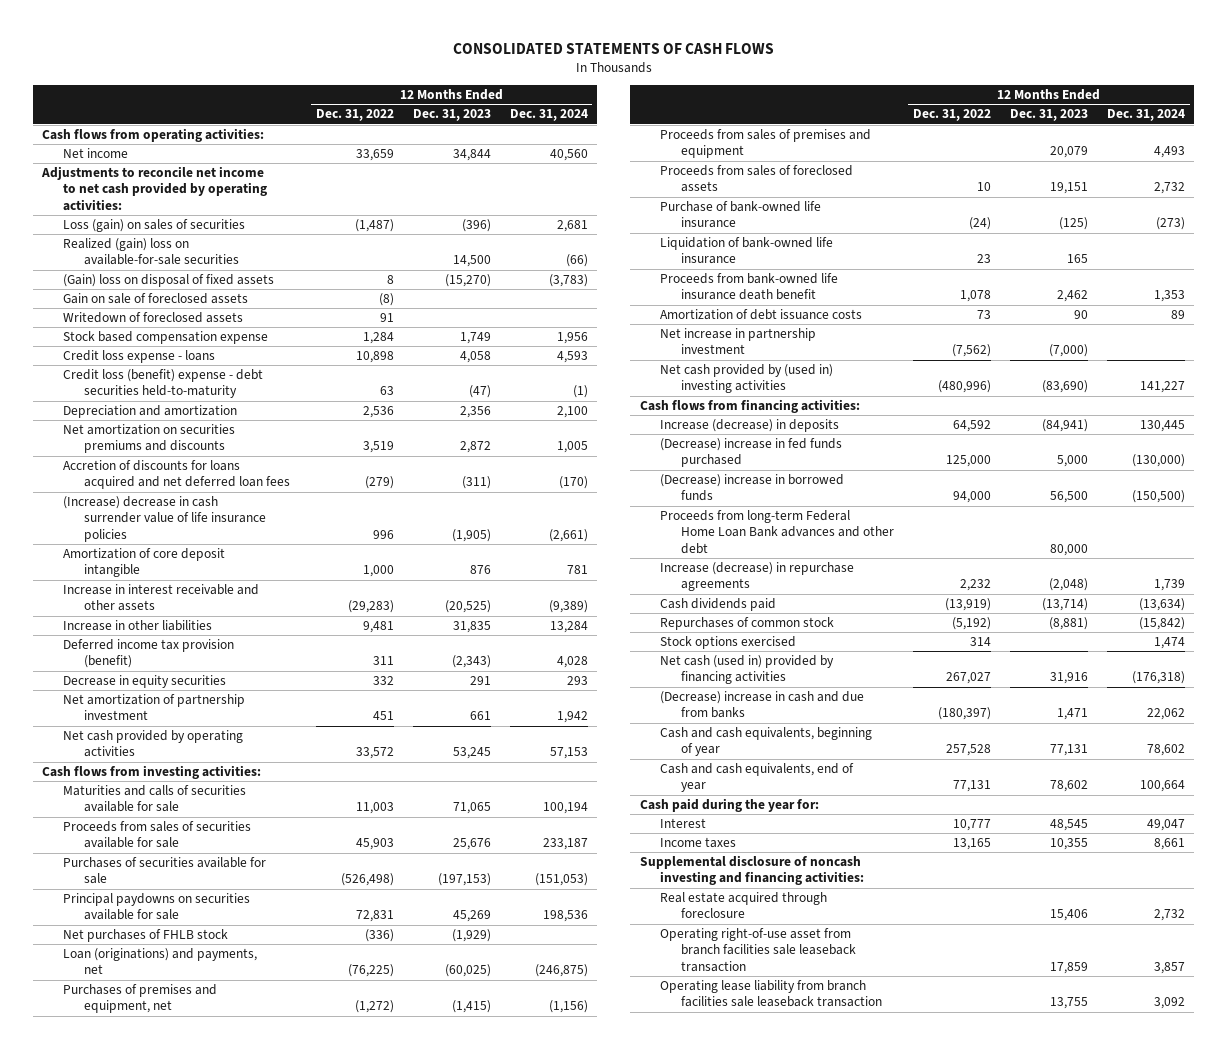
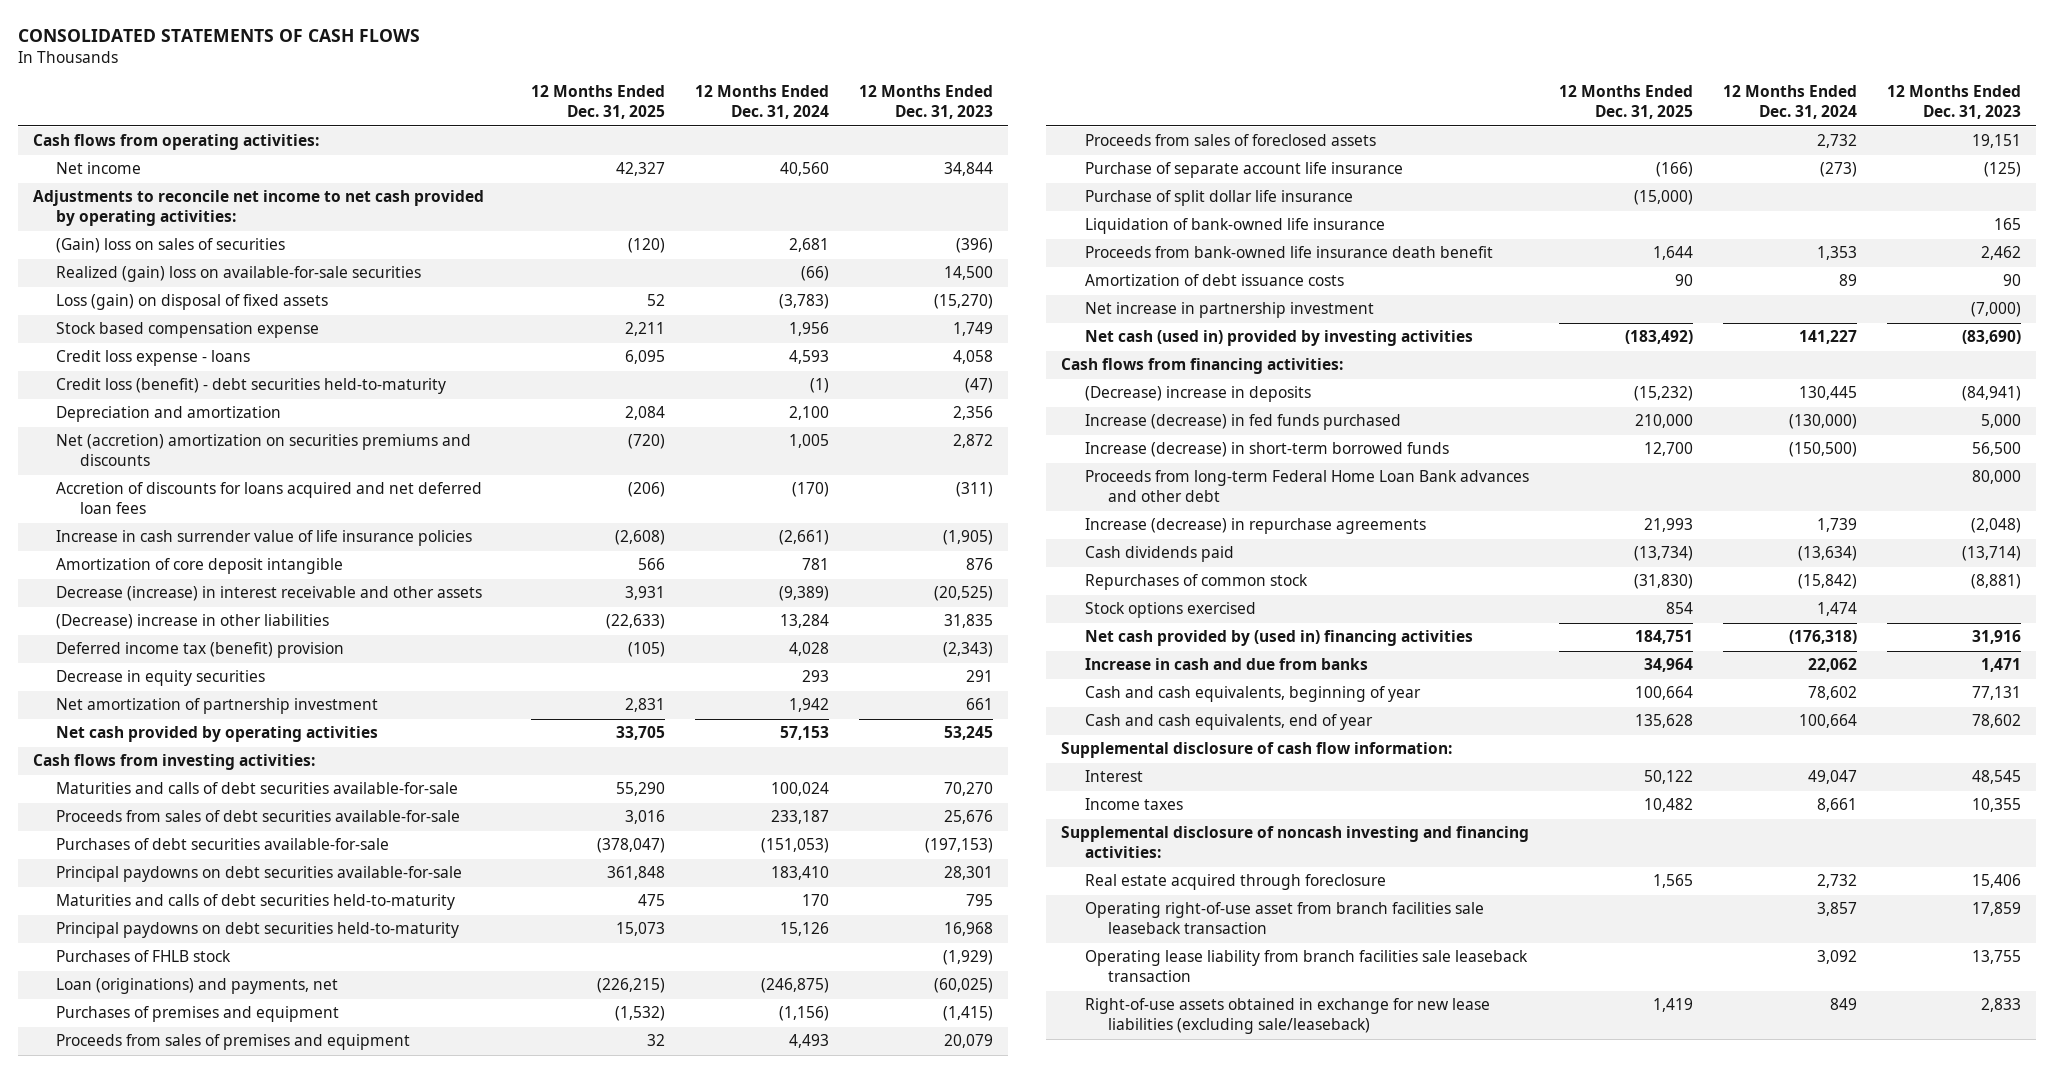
- | 12 Months Ended Dec. 31, 2022 | 12 Months Ended Dec. 31, 2023 | 12 Months Ended Dec. 31, 2024
+ | 12 Months Ended Dec. 31, 2025 | 12 Months Ended Dec. 31, 2024 | 12 Months Ended Dec. 31, 2023
- Loss (gain) on sales of securities | (1,487) | (396) | 2,681
+ (Gain) loss on sales of securities | (120) | 2,681 | (396)
- (Gain) loss on disposal of fixed assets | 8 | (15,270) | (3,783)
- Gain on sale of foreclosed assets | (8) | |
- Writedown of foreclosed assets | 91 | |
+ Loss (gain) on disposal of fixed assets | 52 | (3,783) | (15,270)
- Credit loss (benefit) expense - debt securities held-to-maturity | 63 | (47) | (1)
+ Credit loss (benefit) - debt securities held-to-maturity | | (1) | (47)
- Net amortization on securities premiums and discounts | 3,519 | 2,872 | 1,005
+ Net (accretion) amortization on securities premiums and discounts | (720) | 1,005 | 2,872
- (Increase) decrease in cash surrender value of life insurance policies | 996 | (1,905) | (2,661)
+ Increase in cash surrender value of life insurance policies | (2,608) | (2,661) | (1,905)
- Increase in interest receivable and other assets | (29,283) | (20,525) | (9,389)
- Increase in other liabilities | 9,481 | 31,835 | 13,284
- Deferred income tax provision (benefit) | 311 | (2,343) | 4,028
+ Decrease (increase) in interest receivable and other assets | 3,931 | (9,389) | (20,525)
+ (Decrease) increase in other liabilities | (22,633) | 13,284 | 31,835
+ Deferred income tax (benefit) provision | (105) | 4,028 | (2,343)
- Maturities and calls of securities available for sale | 11,003 | 71,065 | 100,194
- Proceeds from sales of securities available for sale | 45,903 | 25,676 | 233,187
- Purchases of securities available for sale | (526,498) | (197,153) | (151,053)
- Principal paydowns on securities available for sale | 72,831 | 45,269 | 198,536
- Net purchases of FHLB stock | (336) | (1,929) |
+ Maturities and calls of debt securities available-for-sale | 55,290 | 100,024 | 70,270
+ Proceeds from sales of debt securities available-for-sale | 3,016 | 233,187 | 25,676
+ Purchases of debt securities available-for-sale | (378,047) | (151,053) | (197,153)
+ Principal paydowns on debt securities available-for-sale | 361,848 | 183,410 | 28,301
+ Maturities and calls of debt securities held-to-maturity | 475 | 170 | 795
+ Principal paydowns on debt securities held-to-maturity | 15,073 | 15,126 | 16,968
+ Purchases of FHLB stock | | | (1,929)
- Purchases of premises and equipment, net | (1,272) | (1,415) | (1,156)
+ Purchases of premises and equipment | (1,532) | (1,156) | (1,415)
- Purchase of bank-owned life insurance | (24) | (125) | (273)
+ Purchase of separate account life insurance | (166) | (273) | (125)
+ Purchase of split dollar life insurance | (15,000) | |
- Net cash provided by (used in) investing activities | (480,996) | (83,690) | 141,227
+ Net cash (used in) provided by investing activities | (183,492) | 141,227 | (83,690)
- Increase (decrease) in deposits | 64,592 | (84,941) | 130,445
- (Decrease) increase in fed funds purchased | 125,000 | 5,000 | (130,000)
- (Decrease) increase in borrowed funds | 94,000 | 56,500 | (150,500)
+ (Decrease) increase in deposits | (15,232) | 130,445 | (84,941)
+ Increase (decrease) in fed funds purchased | 210,000 | (130,000) | 5,000
+ Increase (decrease) in short-term borrowed funds | 12,700 | (150,500) | 56,500
- Net cash (used in) provided by financing activities | 267,027 | 31,916 | (176,318)
- (Decrease) increase in cash and due from banks | (180,397) | 1,471 | 22,062
+ Net cash provided by (used in) financing activities | 184,751 | (176,318) | 31,916
+ Increase in cash and due from banks | 34,964 | 22,062 | 1,471
- Cash paid during the year for:
+ Supplemental disclosure of cash flow information:
+ Right-of-use assets obtained in exchange for new lease liabilities (excluding sale/leaseback) | 1,419 | 849 | 2,833

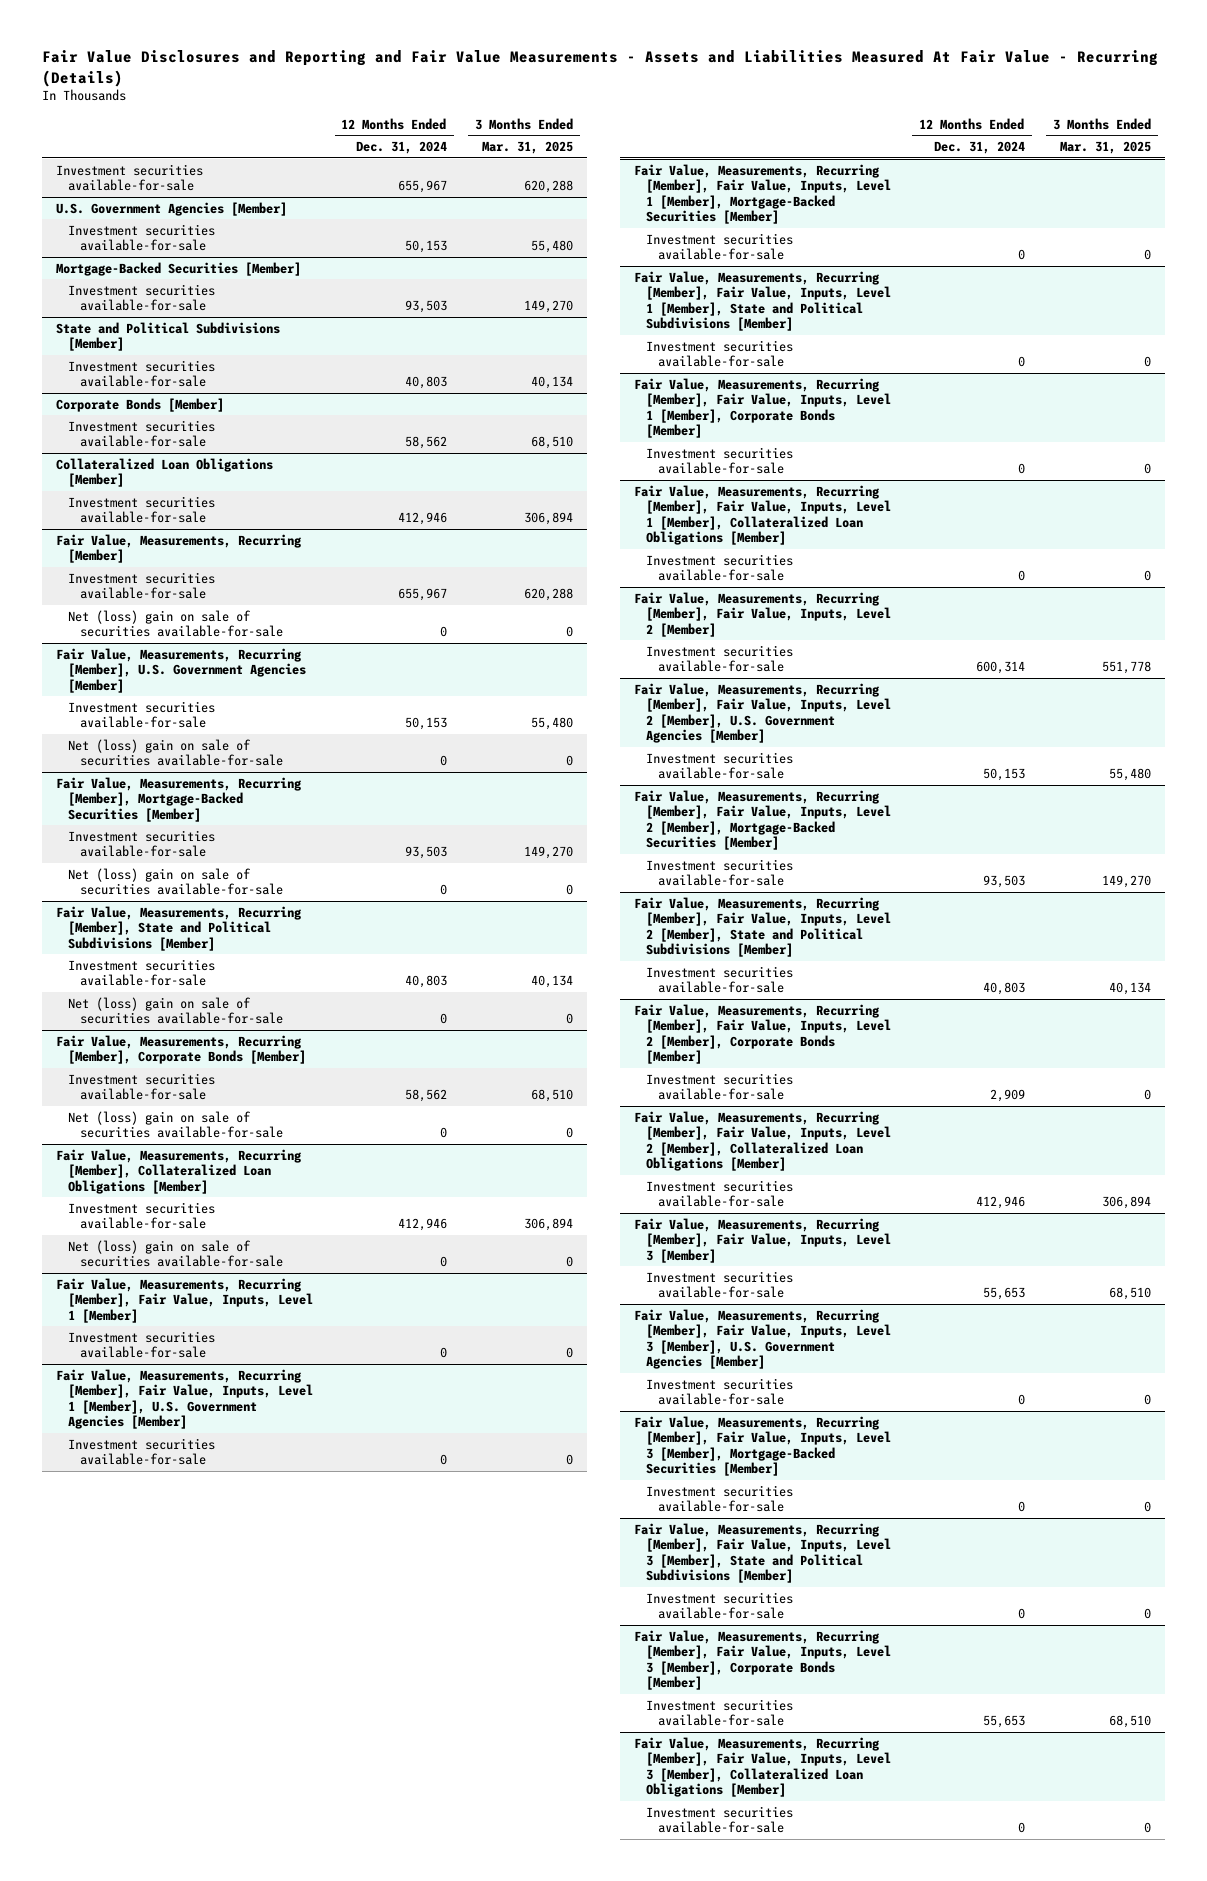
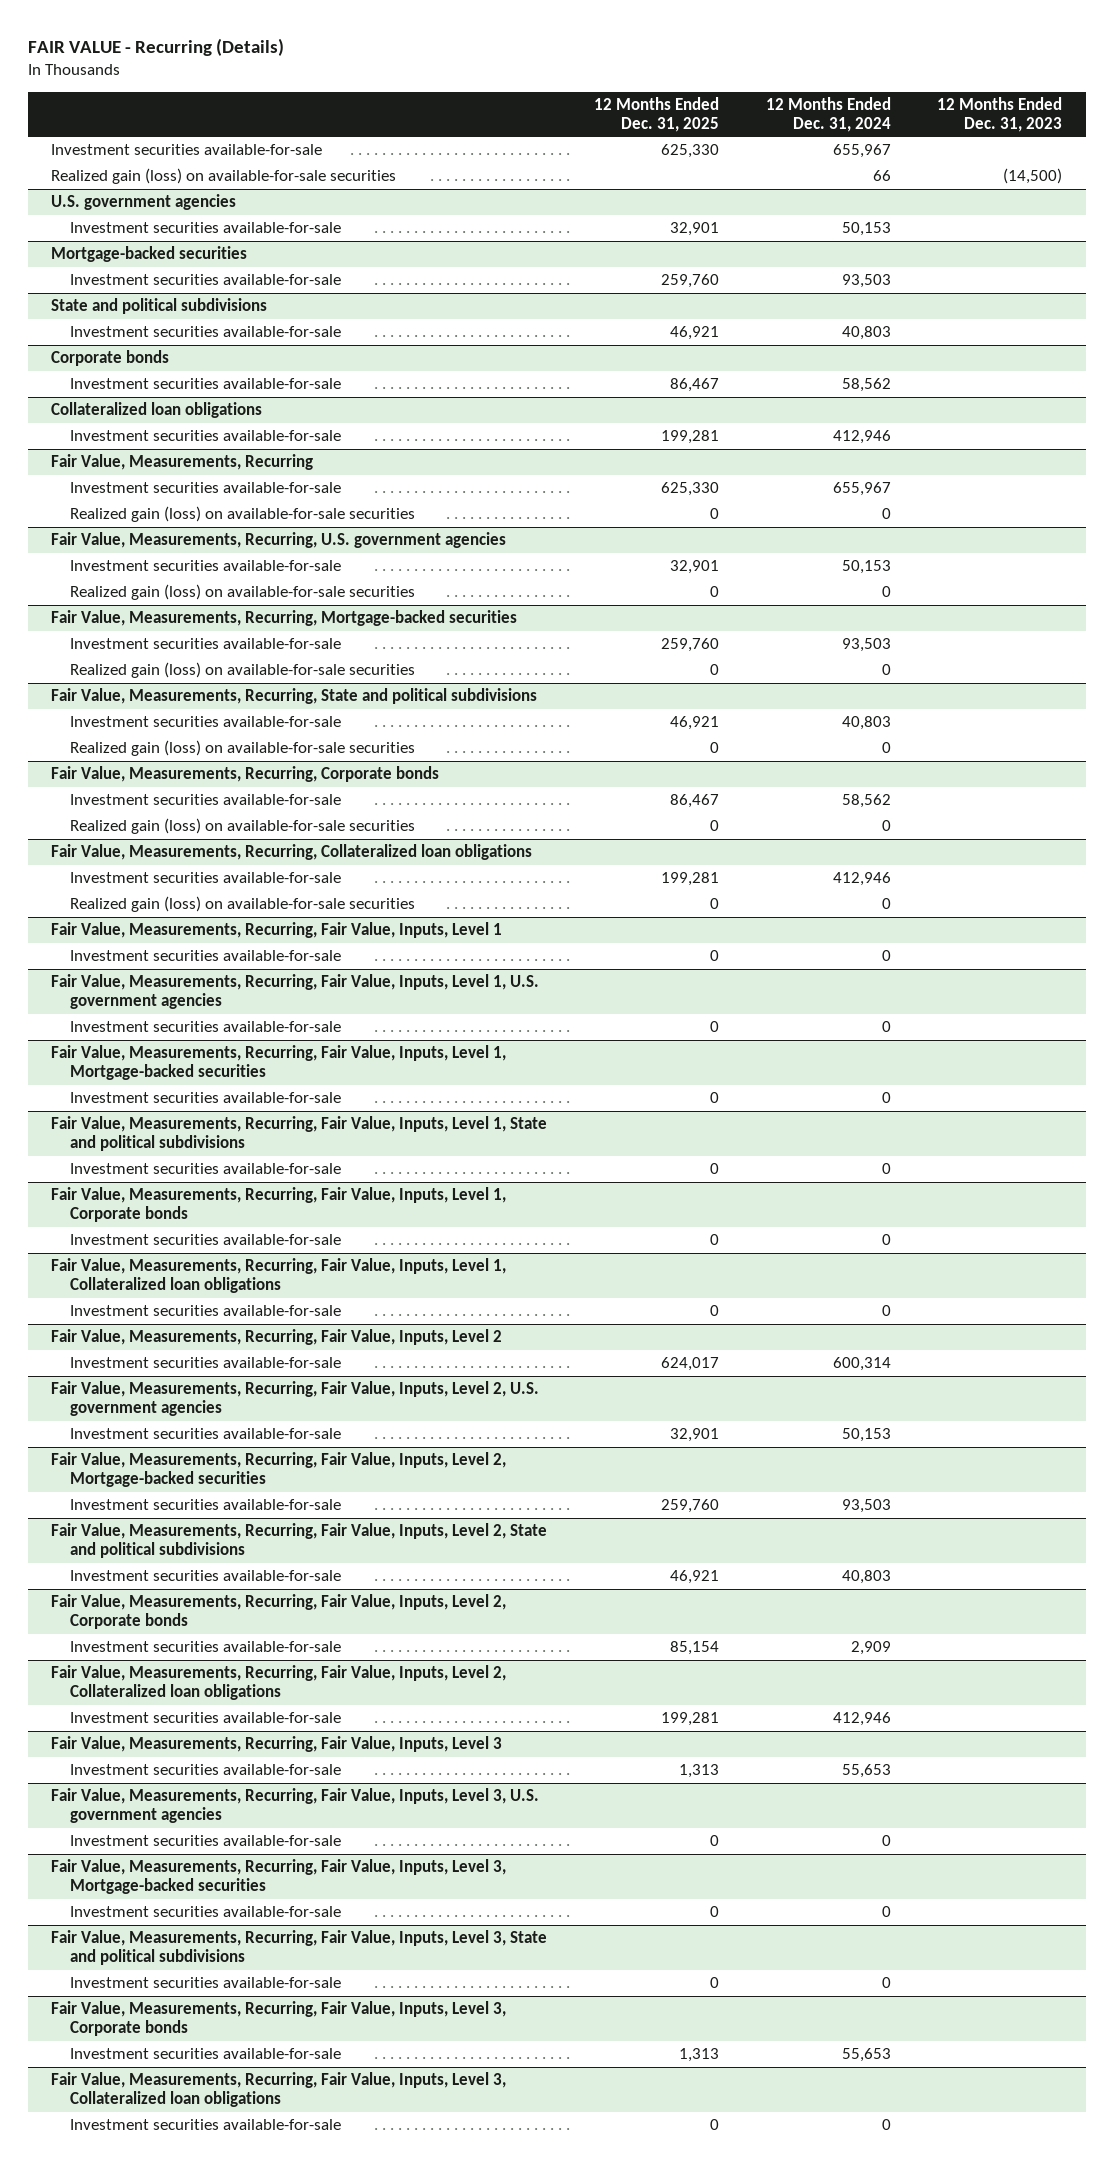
- Fair Value Disclosures and Reporting and Fair Value Measurements - Assets and Liabilities Measured At Fair Value - Recurring (Details)
+ FAIR VALUE - Recurring (Details)
- | 12 Months Ended Dec. 31, 2024 | 3 Months Ended Mar. 31, 2025
+ | 12 Months Ended Dec. 31, 2025 | 12 Months Ended Dec. 31, 2024 | 12 Months Ended Dec. 31, 2023
- U.S. Government Agencies [Member]
+ Realized gain (loss) on available-for-sale securities | | 66 | (14,500)
+ U.S. government agencies
- Mortgage-Backed Securities [Member]
+ Mortgage-backed securities
- State and Political Subdivisions [Member]
+ State and political subdivisions
- Corporate Bonds [Member]
+ Corporate bonds
- Collateralized Loan Obligations [Member]
+ Collateralized loan obligations
- Fair Value, Measurements, Recurring [Member]
+ Fair Value, Measurements, Recurring
- Net (loss) gain on sale of securities available-for-sale | 0 | 0
- Fair Value, Measurements, Recurring [Member], U.S. Government Agencies [Member]
+ Realized gain (loss) on available-for-sale securities | 0 | 0 |
+ Fair Value, Measurements, Recurring, U.S. government agencies
- Net (loss) gain on sale of securities available-for-sale | 0 | 0
- Fair Value, Measurements, Recurring [Member], Mortgage-Backed Securities [Member]
+ Realized gain (loss) on available-for-sale securities | 0 | 0 |
+ Fair Value, Measurements, Recurring, Mortgage-backed securities
- Net (loss) gain on sale of securities available-for-sale | 0 | 0
- Fair Value, Measurements, Recurring [Member], State and Political Subdivisions [Member]
+ Realized gain (loss) on available-for-sale securities | 0 | 0 |
+ Fair Value, Measurements, Recurring, State and political subdivisions
- Net (loss) gain on sale of securities available-for-sale | 0 | 0
- Fair Value, Measurements, Recurring [Member], Corporate Bonds [Member]
+ Realized gain (loss) on available-for-sale securities | 0 | 0 |
+ Fair Value, Measurements, Recurring, Corporate bonds
- Net (loss) gain on sale of securities available-for-sale | 0 | 0
- Fair Value, Measurements, Recurring [Member], Collateralized Loan Obligations [Member]
+ Realized gain (loss) on available-for-sale securities | 0 | 0 |
+ Fair Value, Measurements, Recurring, Collateralized loan obligations
- Net (loss) gain on sale of securities available-for-sale | 0 | 0
- Fair Value, Measurements, Recurring [Member], Fair Value, Inputs, Level 1 [Member]
+ Realized gain (loss) on available-for-sale securities | 0 | 0 |
+ Fair Value, Measurements, Recurring, Fair Value, Inputs, Level 1
- Fair Value, Measurements, Recurring [Member], Fair Value, Inputs, Level 1 [Member], U.S. Government Agencies [Member]
+ Fair Value, Measurements, Recurring, Fair Value, Inputs, Level 1, U.S. government agencies
- Fair Value, Measurements, Recurring [Member], Fair Value, Inputs, Level 1 [Member], Mortgage-Backed Securities [Member]
+ Fair Value, Measurements, Recurring, Fair Value, Inputs, Level 1, Mortgage-backed securities
- Fair Value, Measurements, Recurring [Member], Fair Value, Inputs, Level 1 [Member], State and Political Subdivisions [Member]
+ Fair Value, Measurements, Recurring, Fair Value, Inputs, Level 1, State and political subdivisions
- Fair Value, Measurements, Recurring [Member], Fair Value, Inputs, Level 1 [Member], Corporate Bonds [Member]
+ Fair Value, Measurements, Recurring, Fair Value, Inputs, Level 1, Corporate bonds
- Fair Value, Measurements, Recurring [Member], Fair Value, Inputs, Level 1 [Member], Collateralized Loan Obligations [Member]
+ Fair Value, Measurements, Recurring, Fair Value, Inputs, Level 1, Collateralized loan obligations
- Fair Value, Measurements, Recurring [Member], Fair Value, Inputs, Level 2 [Member]
+ Fair Value, Measurements, Recurring, Fair Value, Inputs, Level 2
- Fair Value, Measurements, Recurring [Member], Fair Value, Inputs, Level 2 [Member], U.S. Government Agencies [Member]
+ Fair Value, Measurements, Recurring, Fair Value, Inputs, Level 2, U.S. government agencies
- Fair Value, Measurements, Recurring [Member], Fair Value, Inputs, Level 2 [Member], Mortgage-Backed Securities [Member]
+ Fair Value, Measurements, Recurring, Fair Value, Inputs, Level 2, Mortgage-backed securities
- Fair Value, Measurements, Recurring [Member], Fair Value, Inputs, Level 2 [Member], State and Political Subdivisions [Member]
+ Fair Value, Measurements, Recurring, Fair Value, Inputs, Level 2, State and political subdivisions
- Fair Value, Measurements, Recurring [Member], Fair Value, Inputs, Level 2 [Member], Corporate Bonds [Member]
+ Fair Value, Measurements, Recurring, Fair Value, Inputs, Level 2, Corporate bonds
- Fair Value, Measurements, Recurring [Member], Fair Value, Inputs, Level 2 [Member], Collateralized Loan Obligations [Member]
+ Fair Value, Measurements, Recurring, Fair Value, Inputs, Level 2, Collateralized loan obligations
- Fair Value, Measurements, Recurring [Member], Fair Value, Inputs, Level 3 [Member]
+ Fair Value, Measurements, Recurring, Fair Value, Inputs, Level 3
- Fair Value, Measurements, Recurring [Member], Fair Value, Inputs, Level 3 [Member], U.S. Government Agencies [Member]
+ Fair Value, Measurements, Recurring, Fair Value, Inputs, Level 3, U.S. government agencies
- Fair Value, Measurements, Recurring [Member], Fair Value, Inputs, Level 3 [Member], Mortgage-Backed Securities [Member]
+ Fair Value, Measurements, Recurring, Fair Value, Inputs, Level 3, Mortgage-backed securities
- Fair Value, Measurements, Recurring [Member], Fair Value, Inputs, Level 3 [Member], State and Political Subdivisions [Member]
+ Fair Value, Measurements, Recurring, Fair Value, Inputs, Level 3, State and political subdivisions
- Fair Value, Measurements, Recurring [Member], Fair Value, Inputs, Level 3 [Member], Corporate Bonds [Member]
+ Fair Value, Measurements, Recurring, Fair Value, Inputs, Level 3, Corporate bonds
- Fair Value, Measurements, Recurring [Member], Fair Value, Inputs, Level 3 [Member], Collateralized Loan Obligations [Member]
+ Fair Value, Measurements, Recurring, Fair Value, Inputs, Level 3, Collateralized loan obligations

